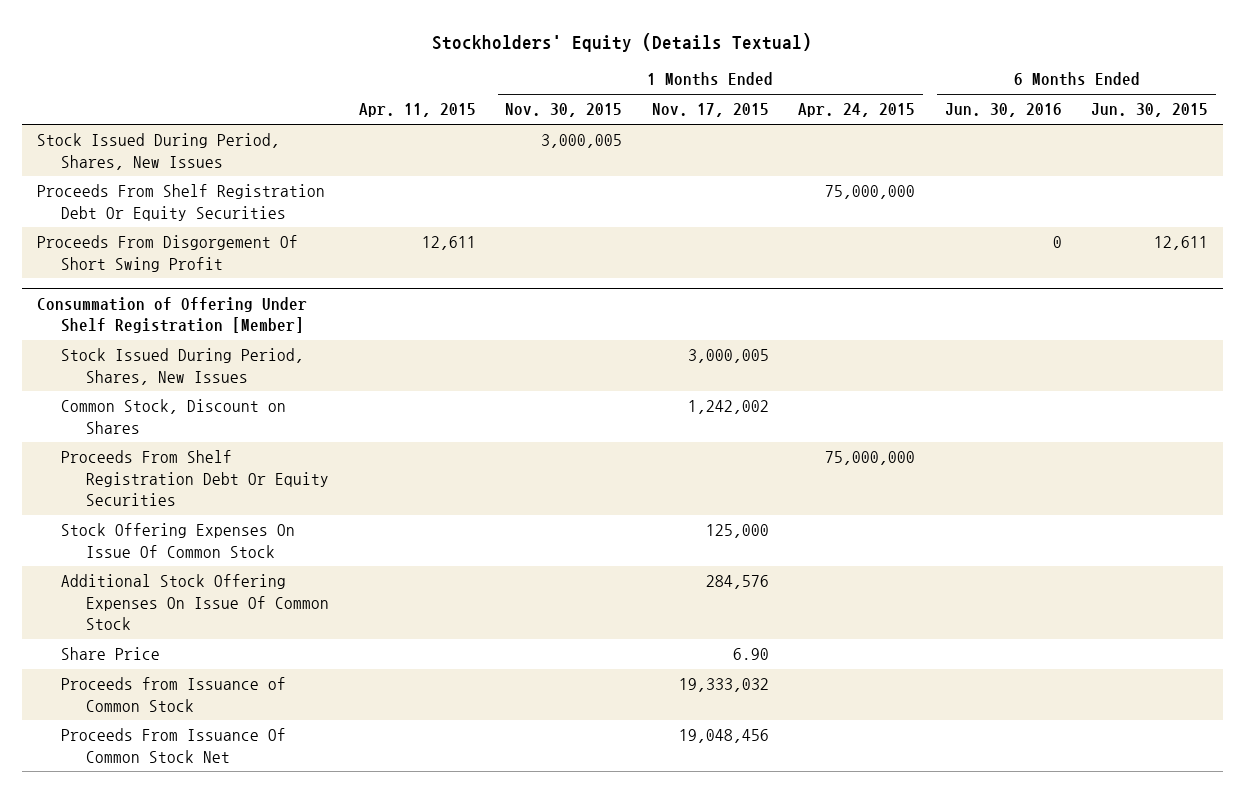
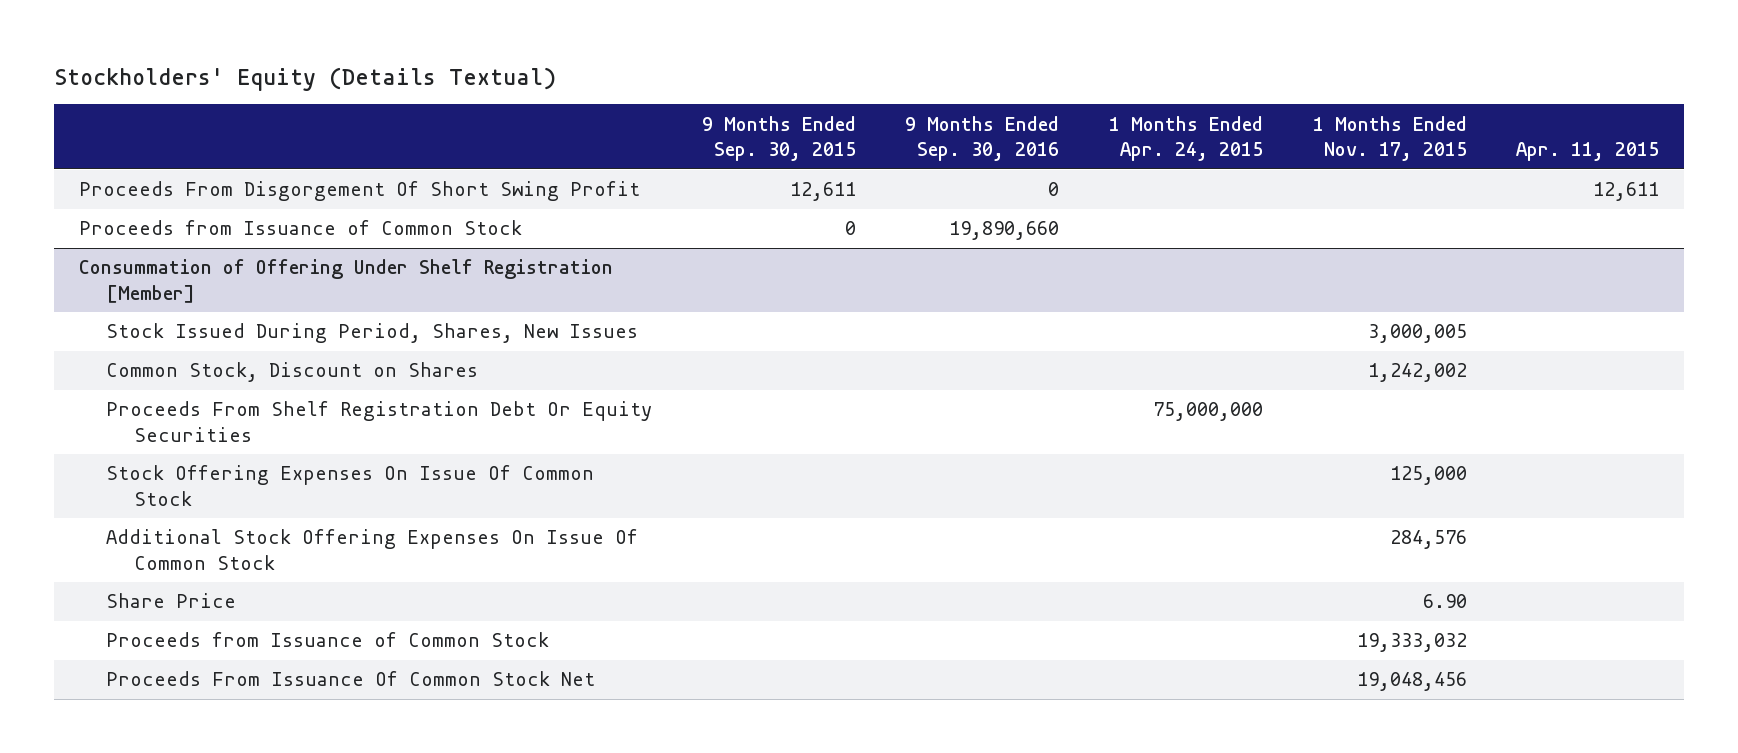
- | Apr. 11, 2015 | 1 Months Ended Nov. 30, 2015 | 1 Months Ended Nov. 17, 2015 | 1 Months Ended Apr. 24, 2015 | 6 Months Ended Jun. 30, 2016 | 6 Months Ended Jun. 30, 2015
+ | 9 Months Ended Sep. 30, 2015 | 9 Months Ended Sep. 30, 2016 | 1 Months Ended Apr. 24, 2015 | 1 Months Ended Nov. 17, 2015 | Apr. 11, 2015
- Stock Issued During Period, Shares, New Issues | | 3,000,005 | | | |
- Proceeds From Shelf Registration Debt Or Equity Securities | | | | 75,000,000 | |
+ Proceeds from Issuance of Common Stock | 0 | 19,890,660 | | |

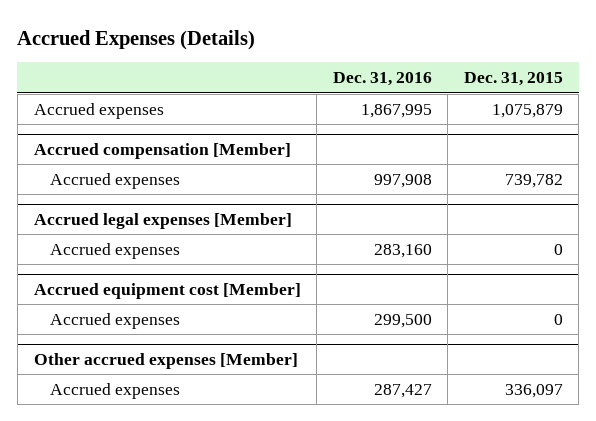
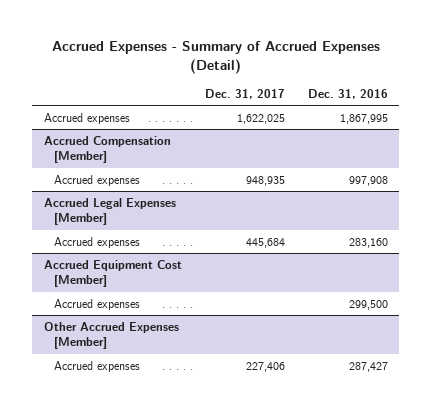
- Accrued Expenses (Details)
+ Accrued Expenses - Summary of Accrued Expenses (Detail)
- | Dec. 31, 2016 | Dec. 31, 2015
+ | Dec. 31, 2017 | Dec. 31, 2016
- Accrued compensation [Member]
+ Accrued Compensation [Member]
- Accrued legal expenses [Member]
+ Accrued Legal Expenses [Member]
- Accrued equipment cost [Member]
+ Accrued Equipment Cost [Member]
- Other accrued expenses [Member]
+ Other Accrued Expenses [Member]

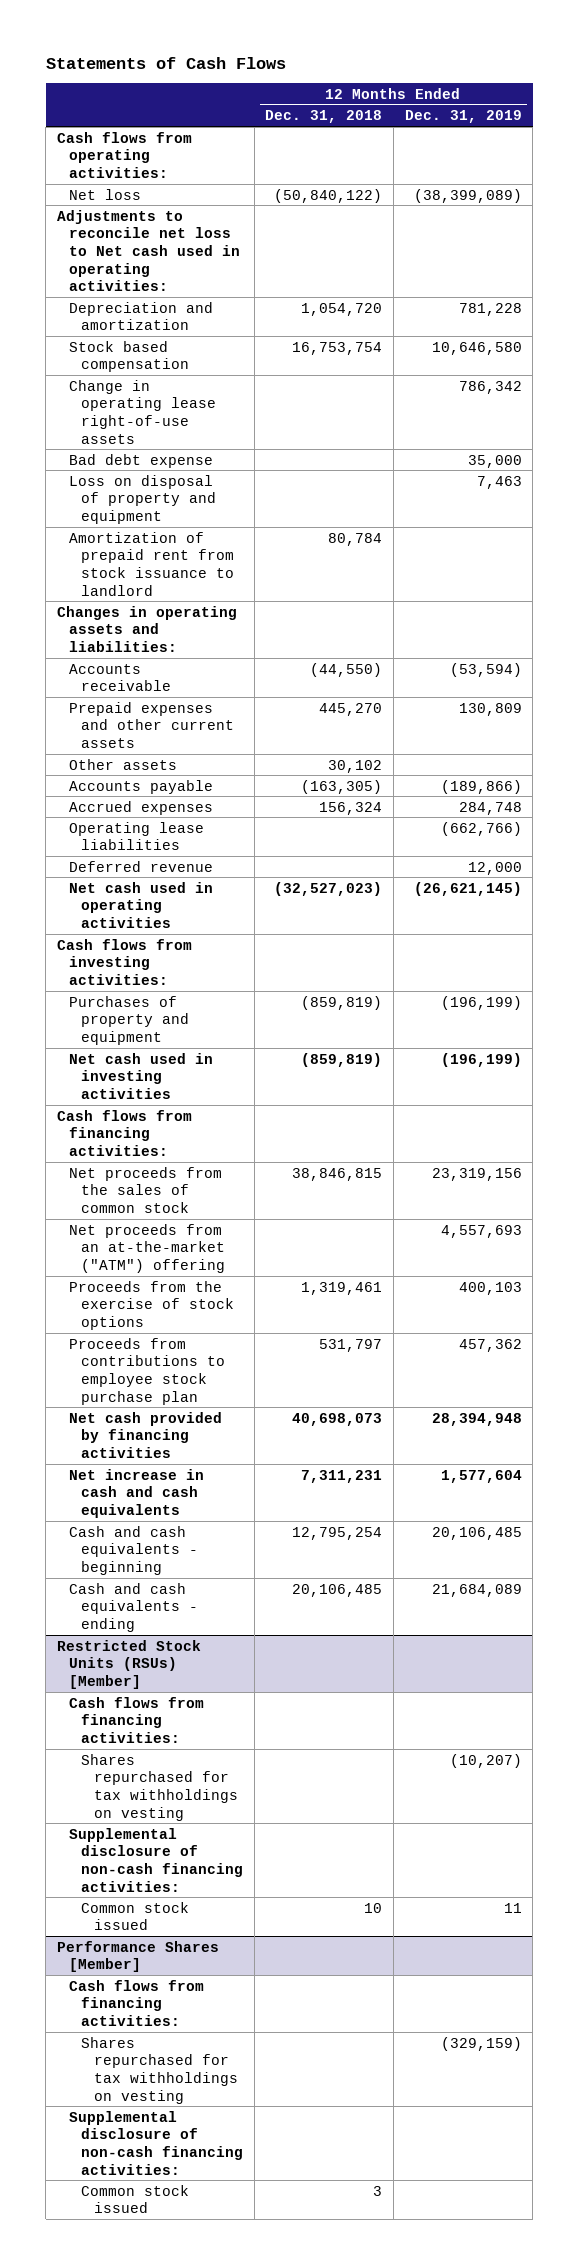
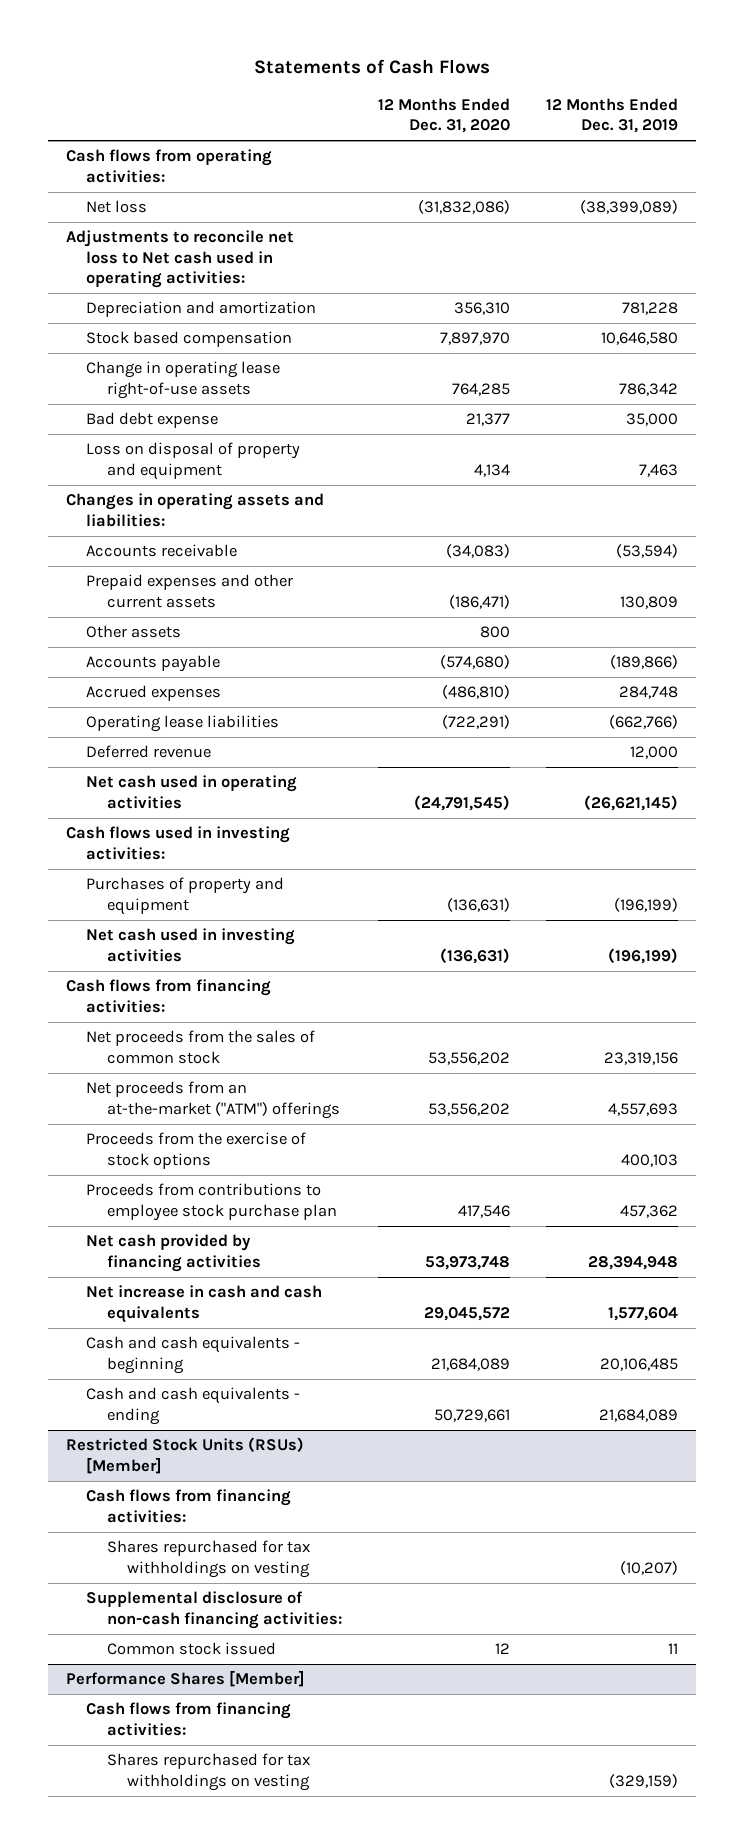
- | 12 Months Ended Dec. 31, 2018 | 12 Months Ended Dec. 31, 2019
+ | 12 Months Ended Dec. 31, 2020 | 12 Months Ended Dec. 31, 2019
- Amortization of prepaid rent from stock issuance to landlord | 80,784 |
- Cash flows from investing activities:
+ Cash flows used in investing activities:
- Net proceeds from an at-the-market ("ATM") offering | | 4,557,693
+ Net proceeds from an at-the-market ("ATM") offerings | 53,556,202 | 4,557,693
@ Performance Shares [Member]
- Supplemental disclosure of non-cash financing activities:
- Common stock issued | 3 |

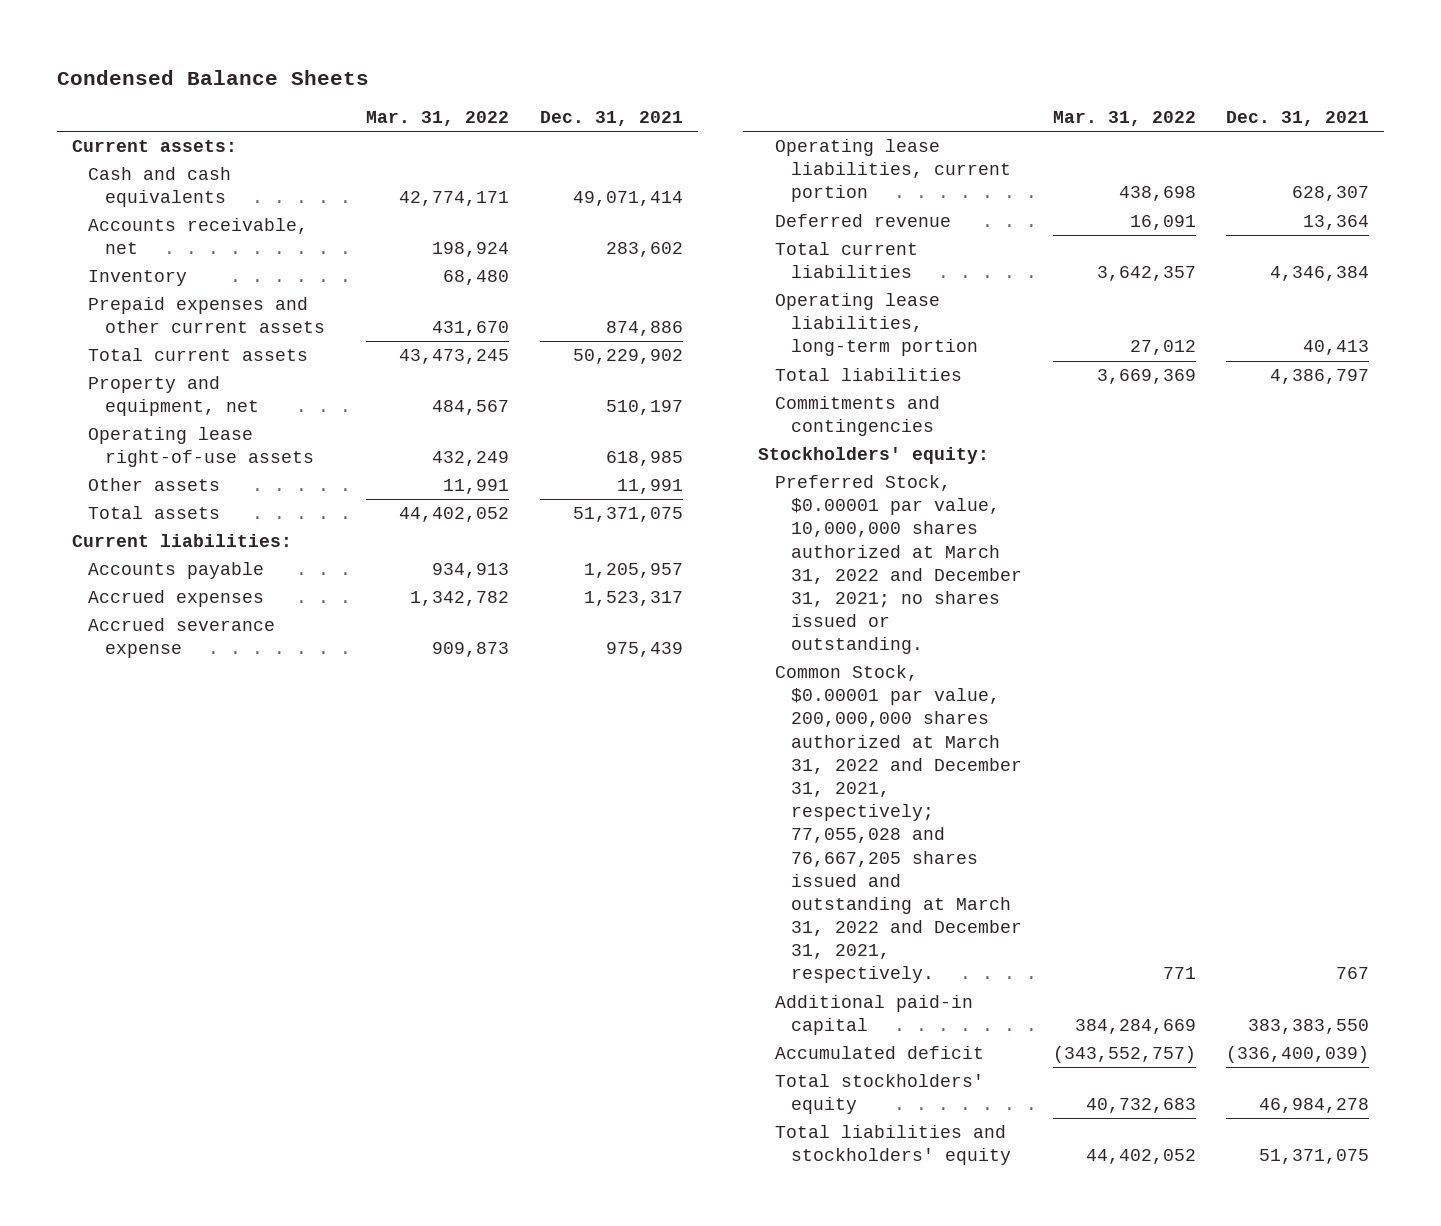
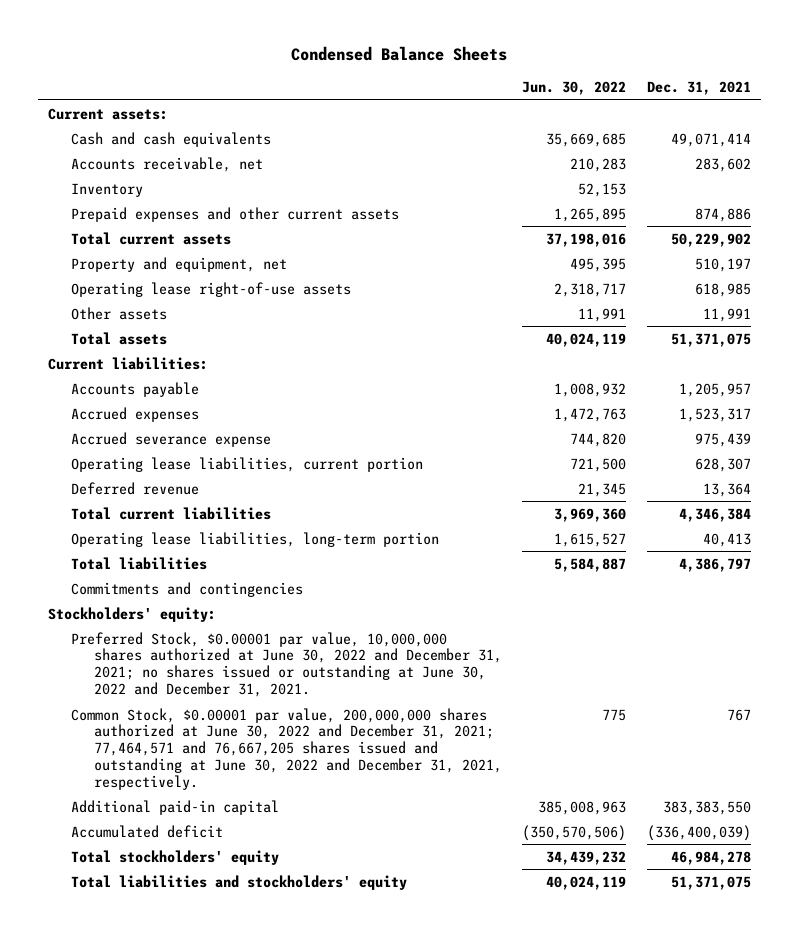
- | Mar. 31, 2022 | Dec. 31, 2021
+ | Jun. 30, 2022 | Dec. 31, 2021
- Preferred Stock, $0.00001 par value, 10,000,000 shares authorized at March 31, 2022 and December 31, 2021; no shares issued or outstanding.
- Common Stock, $0.00001 par value, 200,000,000 shares authorized at March 31, 2022 and December 31, 2021, respectively; 77,055,028 and 76,667,205 shares issued and outstanding at March 31, 2022 and December 31, 2021, respectively. | 771 | 767
+ Preferred Stock, $0.00001 par value, 10,000,000 shares authorized at June 30, 2022 and December 31, 2021; no shares issued or outstanding at June 30, 2022 and December 31, 2021.
+ Common Stock, $0.00001 par value, 200,000,000 shares authorized at June 30, 2022 and December 31, 2021; 77,464,571 and 76,667,205 shares issued and outstanding at June 30, 2022 and December 31, 2021, respectively. | 775 | 767

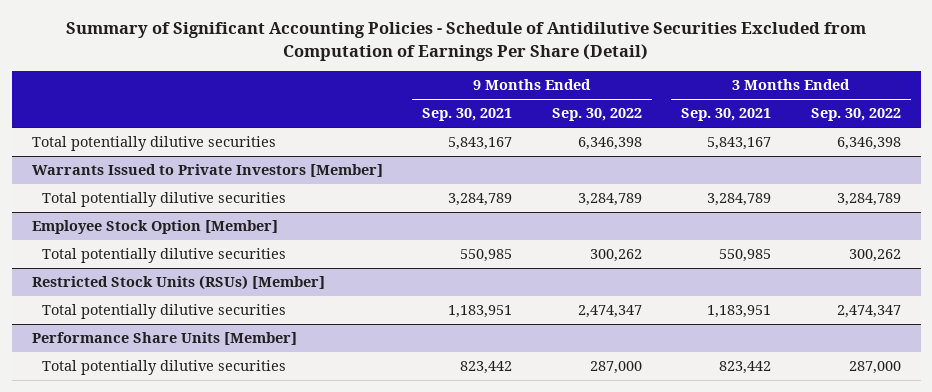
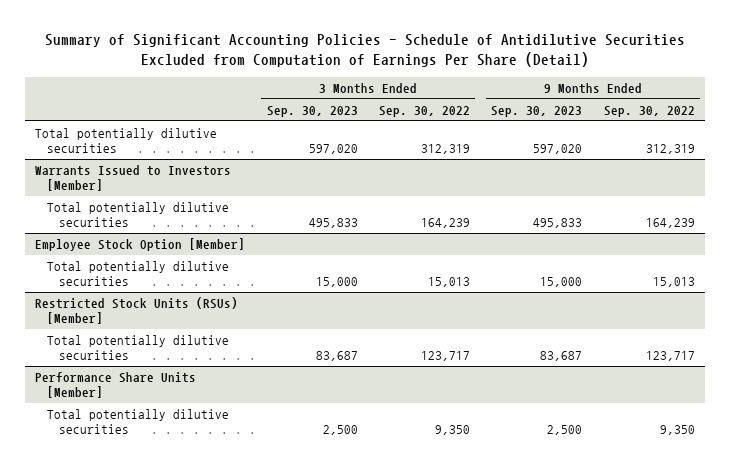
- | 9 Months Ended Sep. 30, 2021 | 9 Months Ended Sep. 30, 2022 | 3 Months Ended Sep. 30, 2021 | 3 Months Ended Sep. 30, 2022
+ | 3 Months Ended Sep. 30, 2023 | 3 Months Ended Sep. 30, 2022 | 9 Months Ended Sep. 30, 2023 | 9 Months Ended Sep. 30, 2022
- Total potentially dilutive securities | 5,843,167 | 6,346,398 | 5,843,167 | 6,346,398
- Warrants Issued to Private Investors [Member]
- Total potentially dilutive securities | 3,284,789 | 3,284,789 | 3,284,789 | 3,284,789
+ Total potentially dilutive securities | 597,020 | 312,319 | 597,020 | 312,319
+ Warrants Issued to Investors [Member]
+ Total potentially dilutive securities | 495,833 | 164,239 | 495,833 | 164,239
@ Employee Stock Option [Member]
- Total potentially dilutive securities | 550,985 | 300,262 | 550,985 | 300,262
+ Total potentially dilutive securities | 15,000 | 15,013 | 15,000 | 15,013
@ Restricted Stock Units (RSUs) [Member]
- Total potentially dilutive securities | 1,183,951 | 2,474,347 | 1,183,951 | 2,474,347
+ Total potentially dilutive securities | 83,687 | 123,717 | 83,687 | 123,717
@ Performance Share Units [Member]
- Total potentially dilutive securities | 823,442 | 287,000 | 823,442 | 287,000
+ Total potentially dilutive securities | 2,500 | 9,350 | 2,500 | 9,350

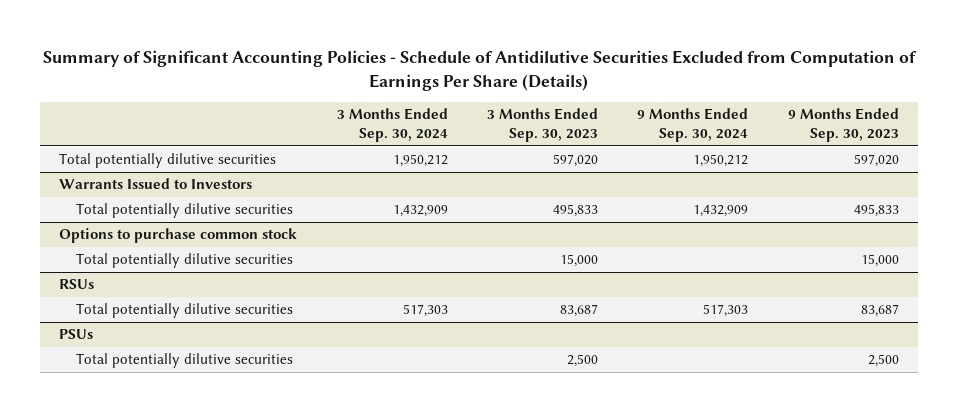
- Summary of Significant Accounting Policies - Schedule of Antidilutive Securities Excluded from Computation of Earnings Per Share (Detail)
+ Summary of Significant Accounting Policies - Schedule of Antidilutive Securities Excluded from Computation of Earnings Per Share (Details)
- | 3 Months Ended Sep. 30, 2023 | 3 Months Ended Sep. 30, 2022 | 9 Months Ended Sep. 30, 2023 | 9 Months Ended Sep. 30, 2022
+ | 3 Months Ended Sep. 30, 2024 | 3 Months Ended Sep. 30, 2023 | 9 Months Ended Sep. 30, 2024 | 9 Months Ended Sep. 30, 2023
- Warrants Issued to Investors [Member]
+ Warrants Issued to Investors
- Employee Stock Option [Member]
+ Options to purchase common stock
- Restricted Stock Units (RSUs) [Member]
+ RSUs
- Performance Share Units [Member]
+ PSUs

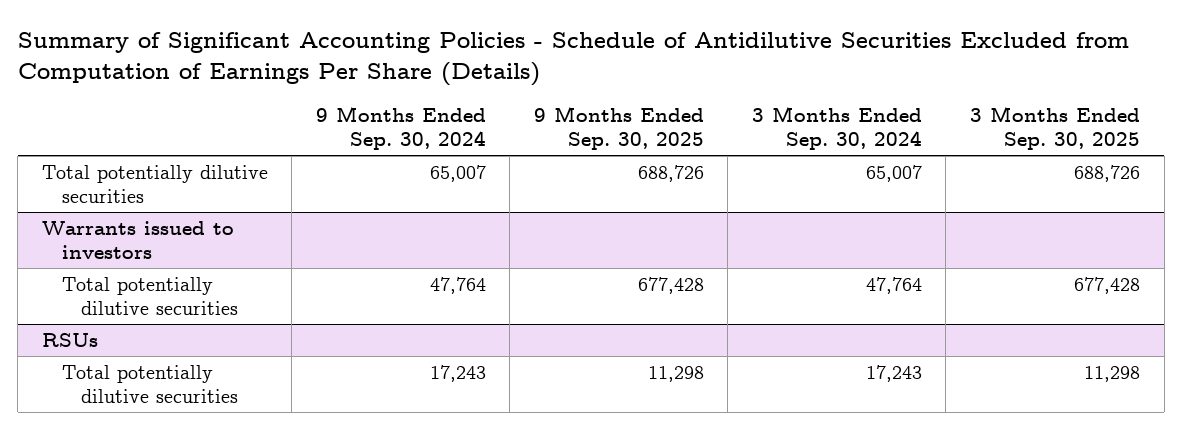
- | 3 Months Ended Sep. 30, 2024 | 3 Months Ended Sep. 30, 2023 | 9 Months Ended Sep. 30, 2024 | 9 Months Ended Sep. 30, 2023
+ | 9 Months Ended Sep. 30, 2024 | 9 Months Ended Sep. 30, 2025 | 3 Months Ended Sep. 30, 2024 | 3 Months Ended Sep. 30, 2025
- Total potentially dilutive securities | 1,950,212 | 597,020 | 1,950,212 | 597,020
- Warrants Issued to Investors
- Total potentially dilutive securities | 1,432,909 | 495,833 | 1,432,909 | 495,833
- Options to purchase common stock
- Total potentially dilutive securities | | 15,000 | | 15,000
+ Total potentially dilutive securities | 65,007 | 688,726 | 65,007 | 688,726
+ Warrants issued to investors
+ Total potentially dilutive securities | 47,764 | 677,428 | 47,764 | 677,428
@ RSUs
- Total potentially dilutive securities | 517,303 | 83,687 | 517,303 | 83,687
- PSUs
- Total potentially dilutive securities | | 2,500 | | 2,500
@ RSUs
+ Total potentially dilutive securities | 17,243 | 11,298 | 17,243 | 11,298

